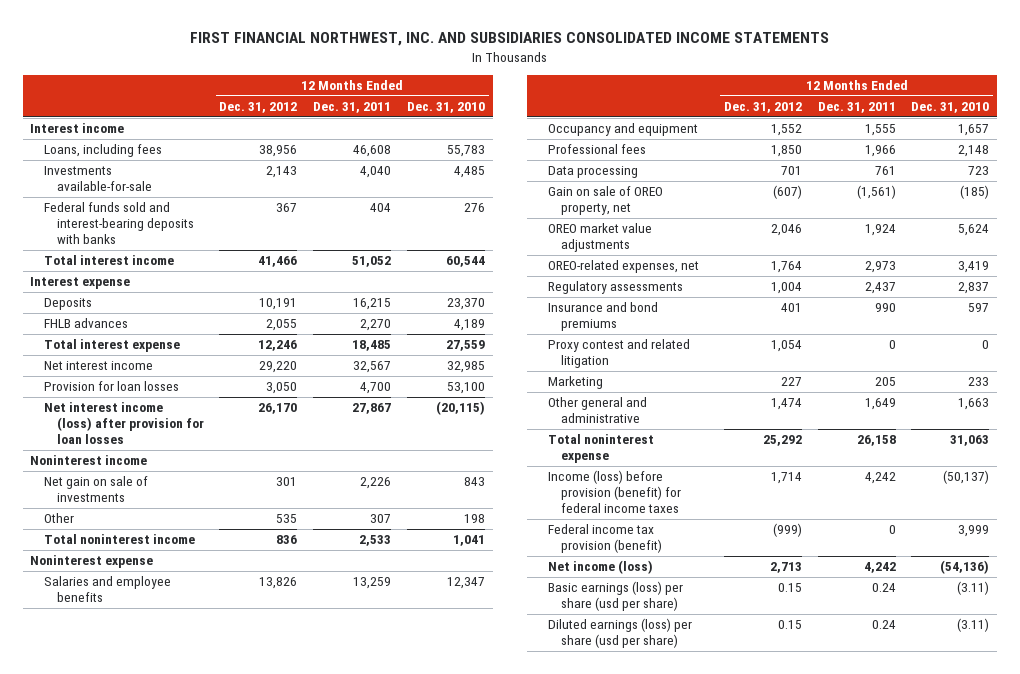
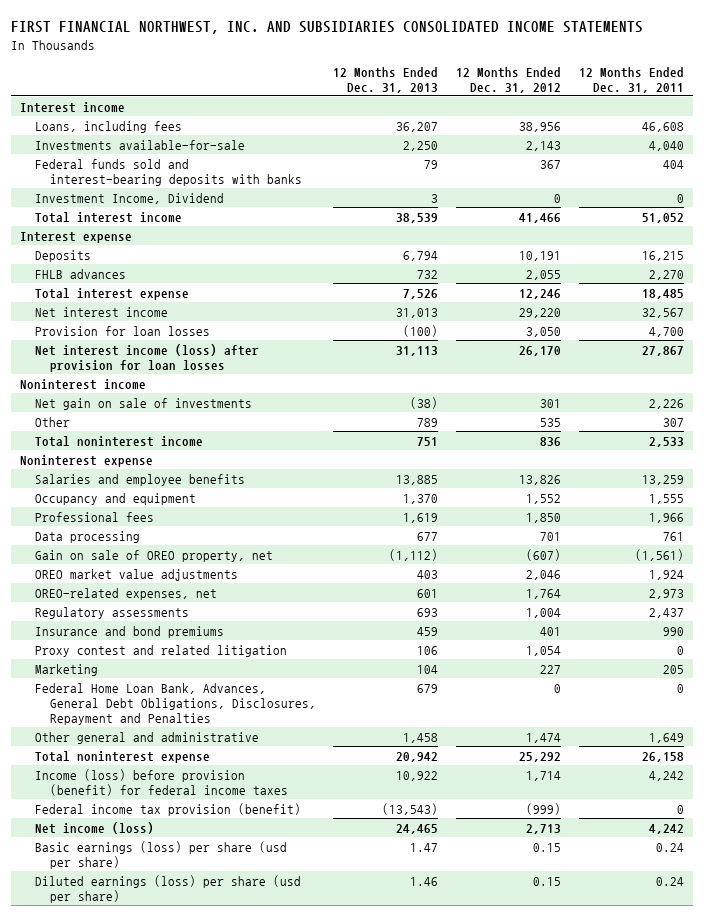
- | 12 Months Ended Dec. 31, 2012 | 12 Months Ended Dec. 31, 2011 | 12 Months Ended Dec. 31, 2010
+ | 12 Months Ended Dec. 31, 2013 | 12 Months Ended Dec. 31, 2012 | 12 Months Ended Dec. 31, 2011
+ Investment Income, Dividend | 3 | 0 | 0
+ Federal Home Loan Bank, Advances, General Debt Obligations, Disclosures, Repayment and Penalties | 679 | 0 | 0

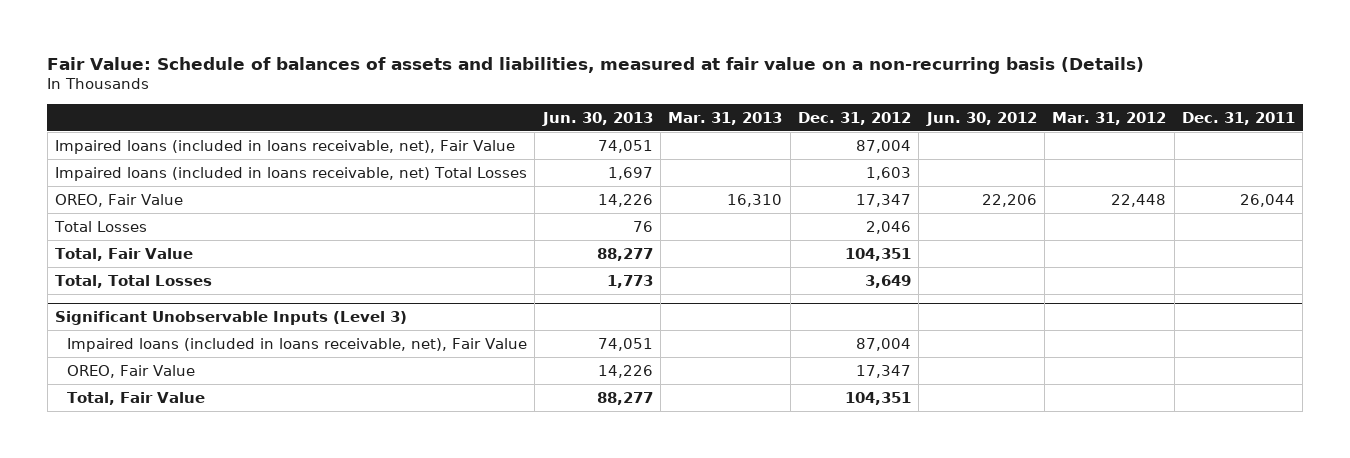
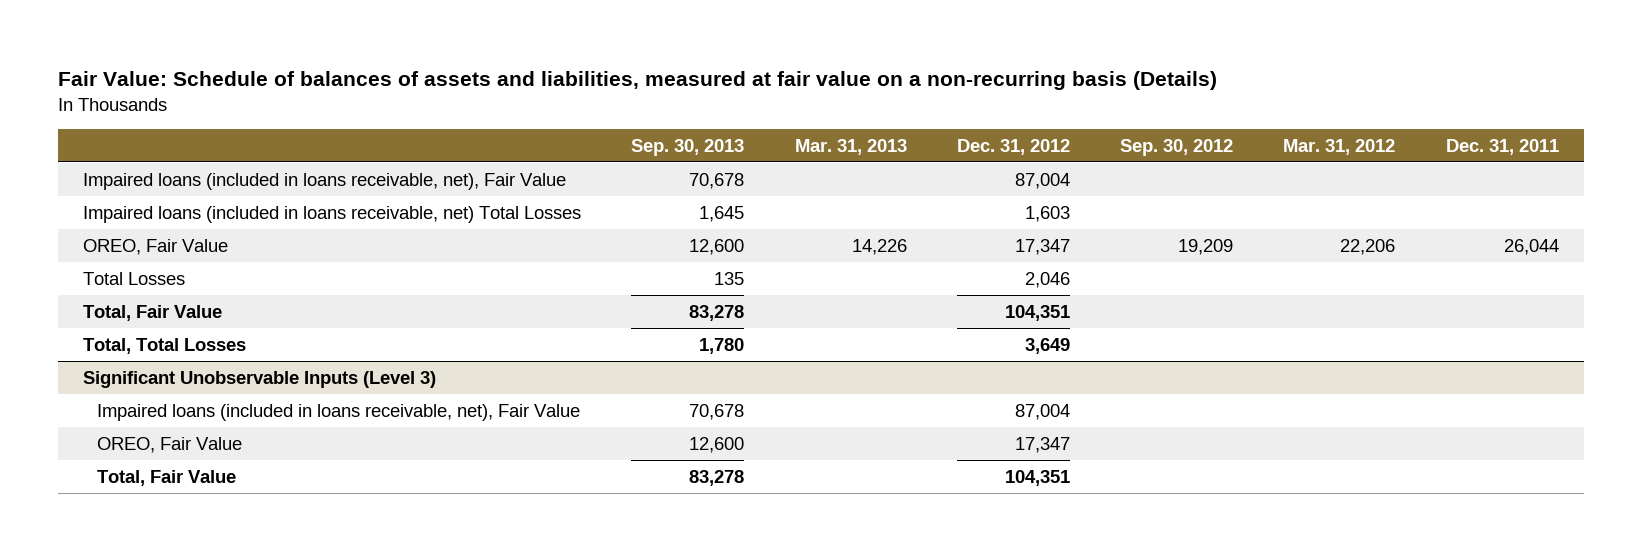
- | Jun. 30, 2013 | Mar. 31, 2013 | Dec. 31, 2012 | Jun. 30, 2012 | Mar. 31, 2012 | Dec. 31, 2011
+ | Sep. 30, 2013 | Mar. 31, 2013 | Dec. 31, 2012 | Sep. 30, 2012 | Mar. 31, 2012 | Dec. 31, 2011
- OREO, Fair Value | 14,226 | 16,310 | 17,347 | 22,206 | 22,448 | 26,044
+ OREO, Fair Value | 12,600 | 14,226 | 17,347 | 19,209 | 22,206 | 26,044

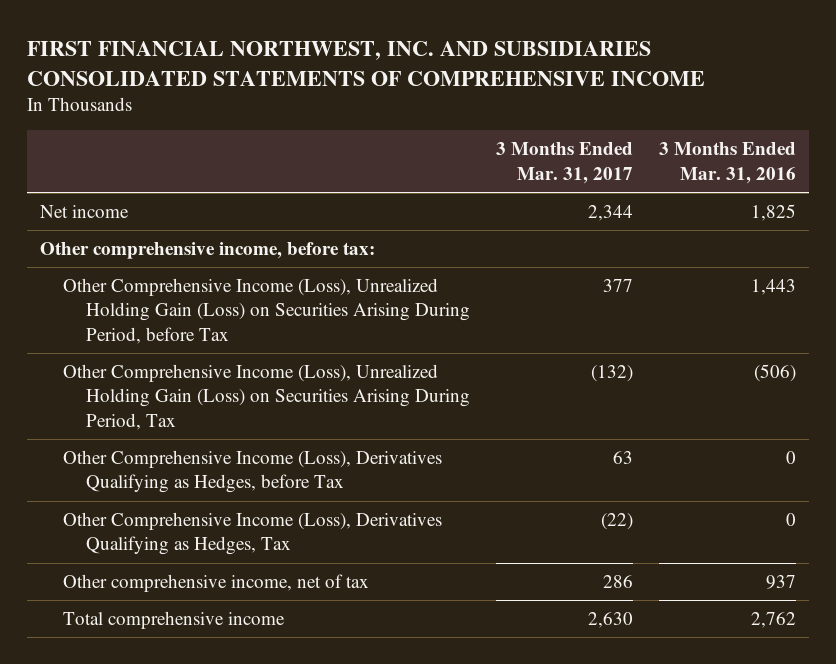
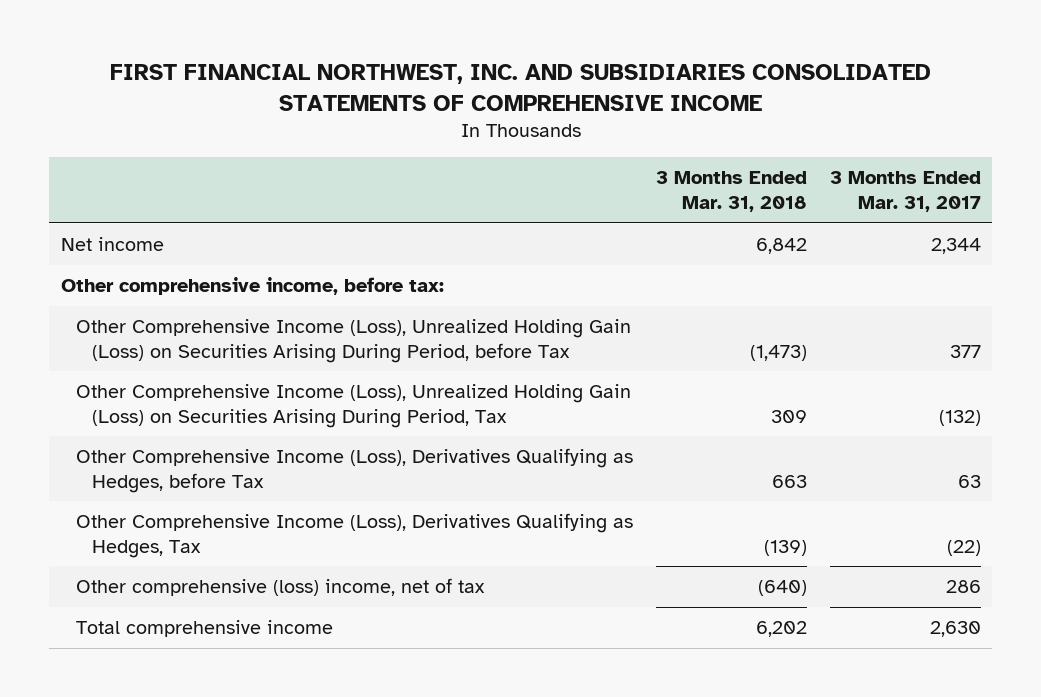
- | 3 Months Ended Mar. 31, 2017 | 3 Months Ended Mar. 31, 2016
+ | 3 Months Ended Mar. 31, 2018 | 3 Months Ended Mar. 31, 2017
- Other comprehensive income, net of tax | 286 | 937
+ Other comprehensive (loss) income, net of tax | (640) | 286

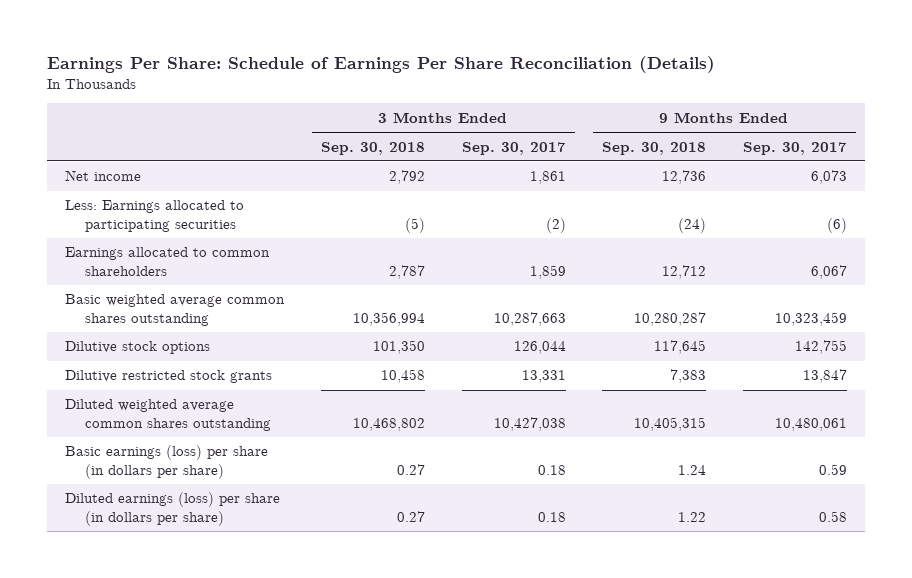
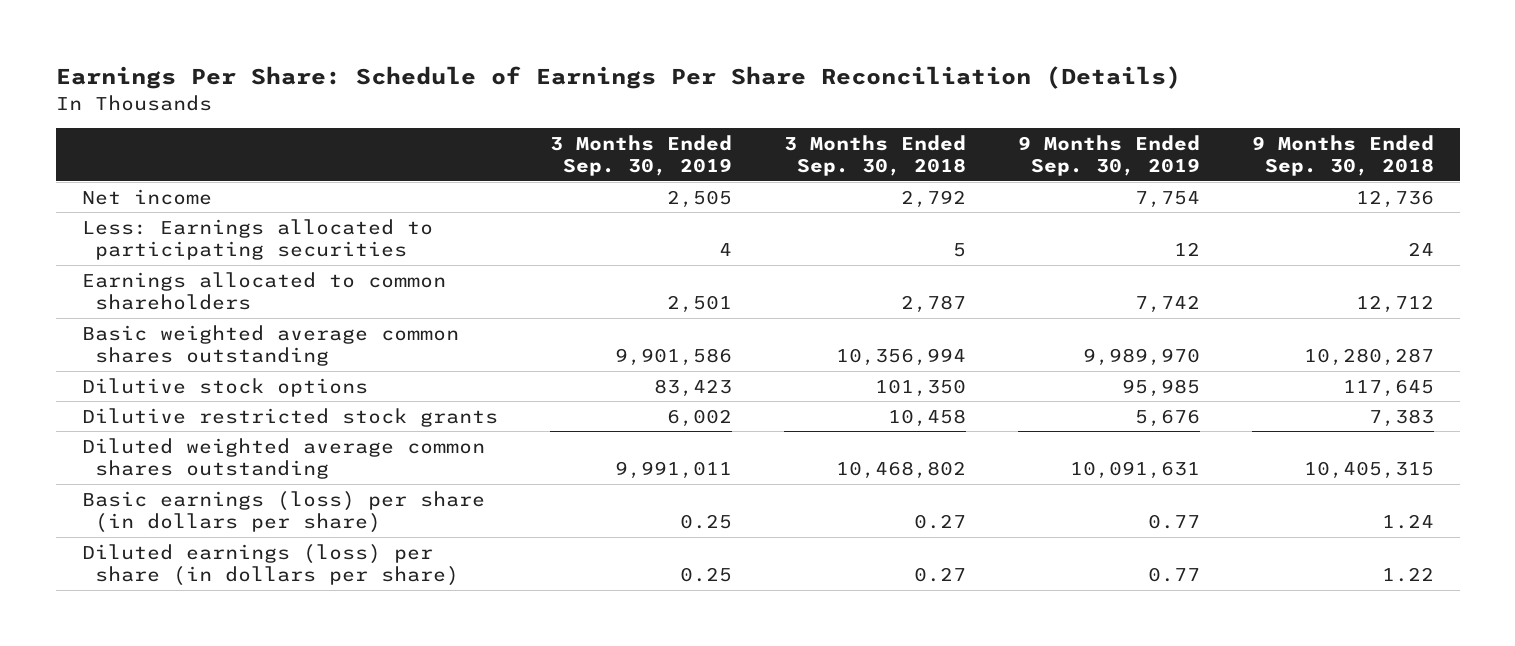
- | 3 Months Ended Sep. 30, 2018 | 3 Months Ended Sep. 30, 2017 | 9 Months Ended Sep. 30, 2018 | 9 Months Ended Sep. 30, 2017
+ | 3 Months Ended Sep. 30, 2019 | 3 Months Ended Sep. 30, 2018 | 9 Months Ended Sep. 30, 2019 | 9 Months Ended Sep. 30, 2018
- Less: Earnings allocated to participating securities | (5) | (2) | (24) | (6)
+ Less: Earnings allocated to participating securities | 4 | 5 | 12 | 24

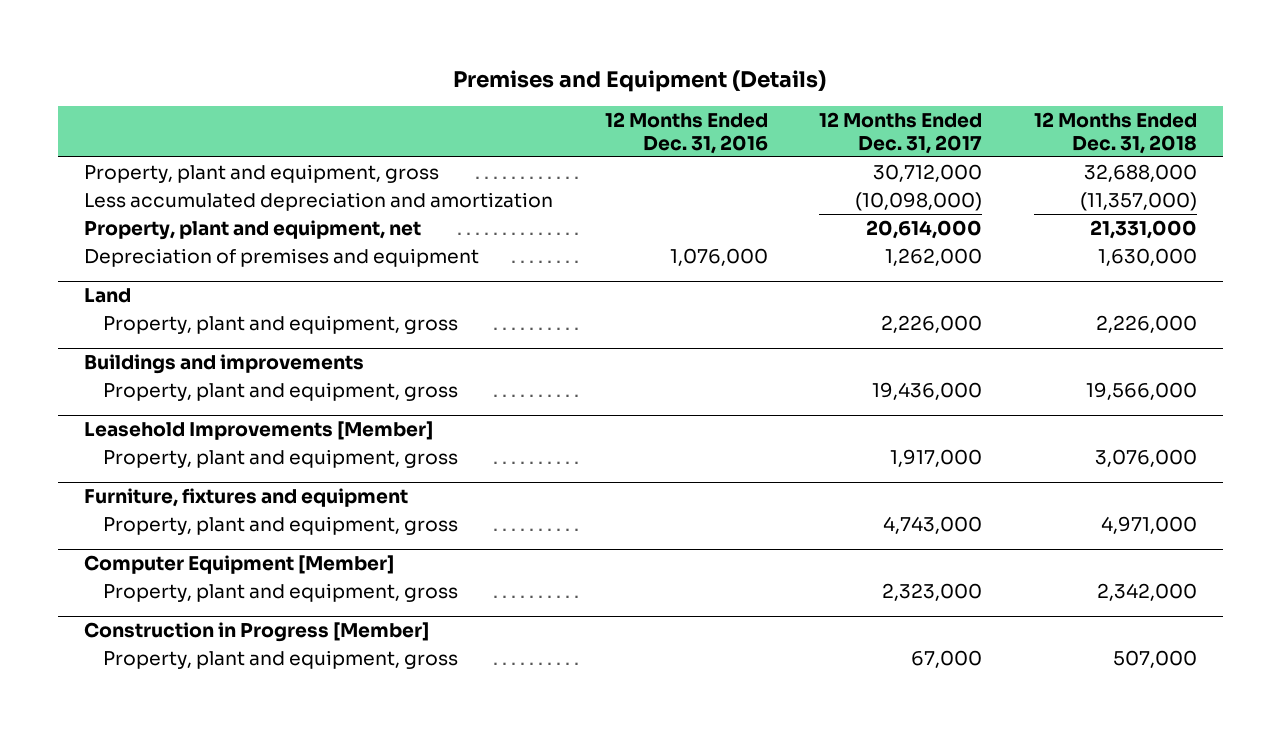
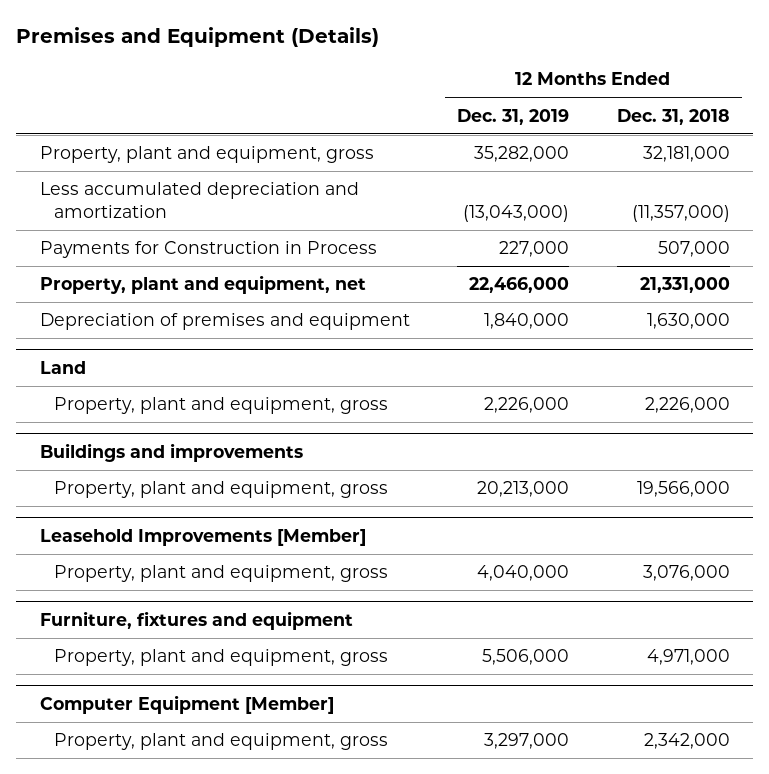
- | 12 Months Ended Dec. 31, 2016 | 12 Months Ended Dec. 31, 2017 | 12 Months Ended Dec. 31, 2018
+ | 12 Months Ended Dec. 31, 2019 | 12 Months Ended Dec. 31, 2018
- Property, plant and equipment, gross | | 30,712,000 | 32,688,000
+ Property, plant and equipment, gross | 35,282,000 | 32,181,000
+ Payments for Construction in Process | 227,000 | 507,000
- Construction in Progress [Member]
- Property, plant and equipment, gross | | 67,000 | 507,000

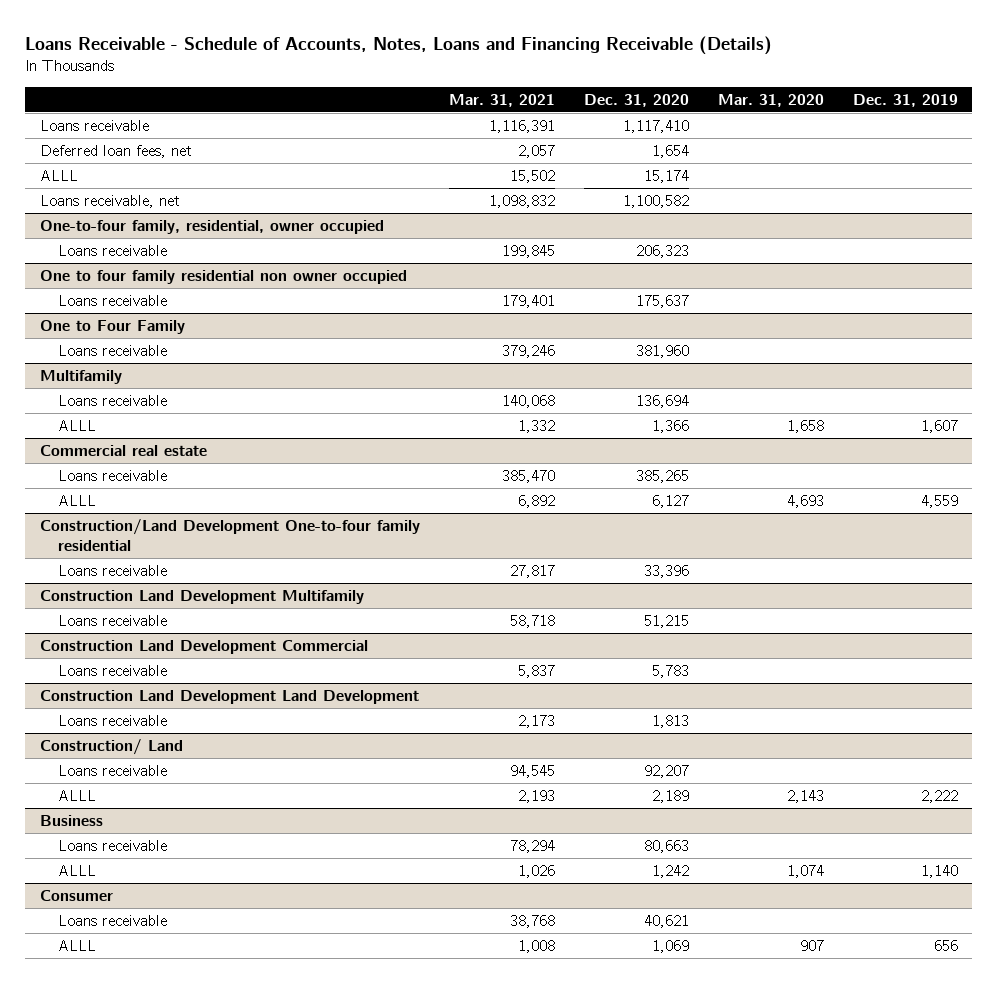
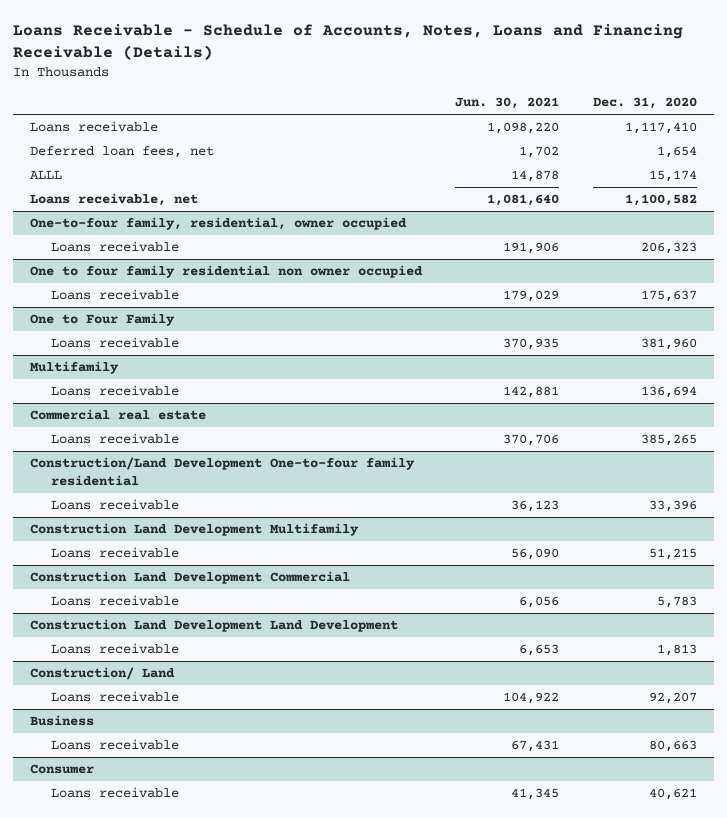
- | Mar. 31, 2021 | Dec. 31, 2020 | Mar. 31, 2020 | Dec. 31, 2019
+ | Jun. 30, 2021 | Dec. 31, 2020
@ Multifamily
- ALLL | 1,332 | 1,366 | 1,658 | 1,607
@ Commercial real estate
- ALLL | 6,892 | 6,127 | 4,693 | 4,559
@ Construction/ Land
- ALLL | 2,193 | 2,189 | 2,143 | 2,222
@ Business
- ALLL | 1,026 | 1,242 | 1,074 | 1,140
@ Consumer
- ALLL | 1,008 | 1,069 | 907 | 656

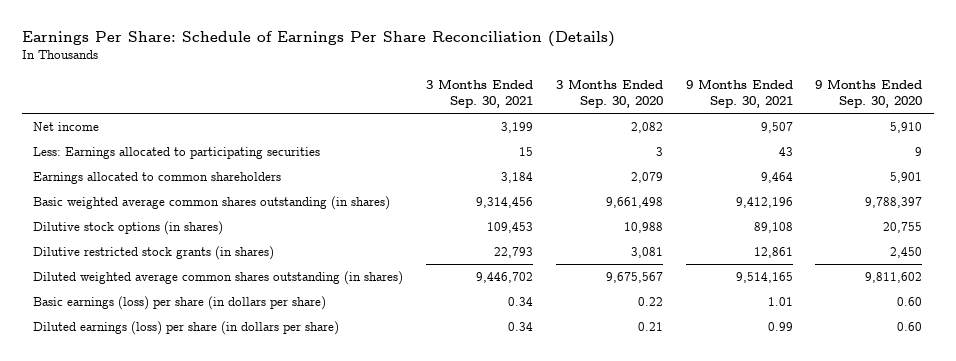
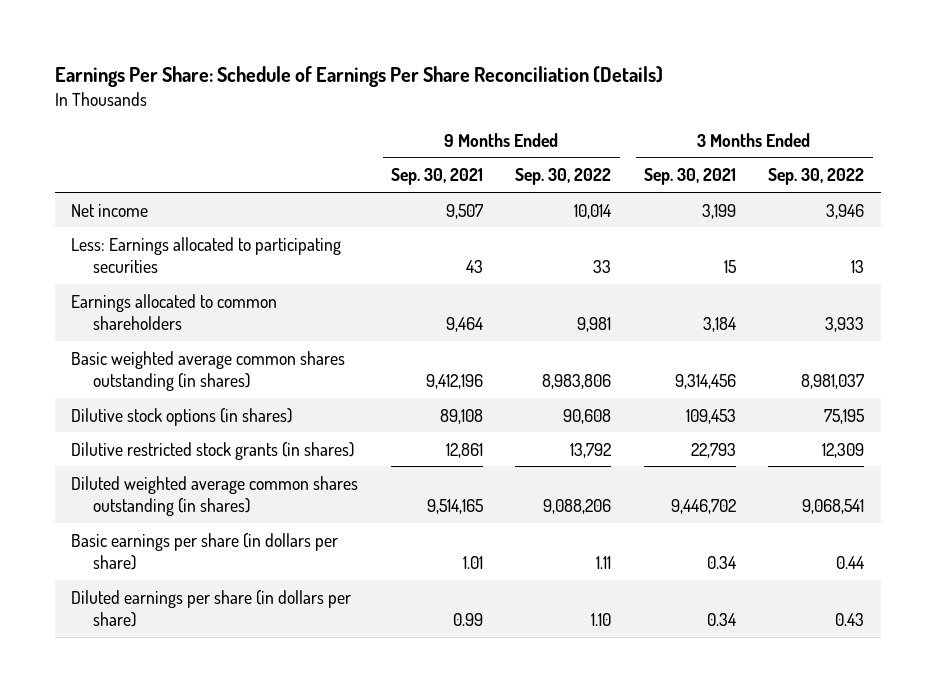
- | 3 Months Ended Sep. 30, 2021 | 3 Months Ended Sep. 30, 2020 | 9 Months Ended Sep. 30, 2021 | 9 Months Ended Sep. 30, 2020
+ | 9 Months Ended Sep. 30, 2021 | 9 Months Ended Sep. 30, 2022 | 3 Months Ended Sep. 30, 2021 | 3 Months Ended Sep. 30, 2022
- Basic earnings (loss) per share (in dollars per share) | 0.34 | 0.22 | 1.01 | 0.60
- Diluted earnings (loss) per share (in dollars per share) | 0.34 | 0.21 | 0.99 | 0.60
+ Basic earnings per share (in dollars per share) | 1.01 | 1.11 | 0.34 | 0.44
+ Diluted earnings per share (in dollars per share) | 0.99 | 1.10 | 0.34 | 0.43

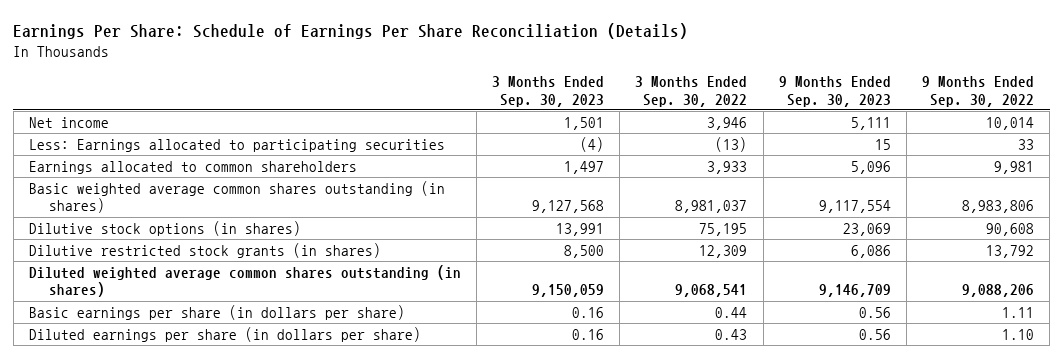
- | 9 Months Ended Sep. 30, 2021 | 9 Months Ended Sep. 30, 2022 | 3 Months Ended Sep. 30, 2021 | 3 Months Ended Sep. 30, 2022
+ | 3 Months Ended Sep. 30, 2023 | 3 Months Ended Sep. 30, 2022 | 9 Months Ended Sep. 30, 2023 | 9 Months Ended Sep. 30, 2022
- Less: Earnings allocated to participating securities | 43 | 33 | 15 | 13
+ Less: Earnings allocated to participating securities | (4) | (13) | 15 | 33

